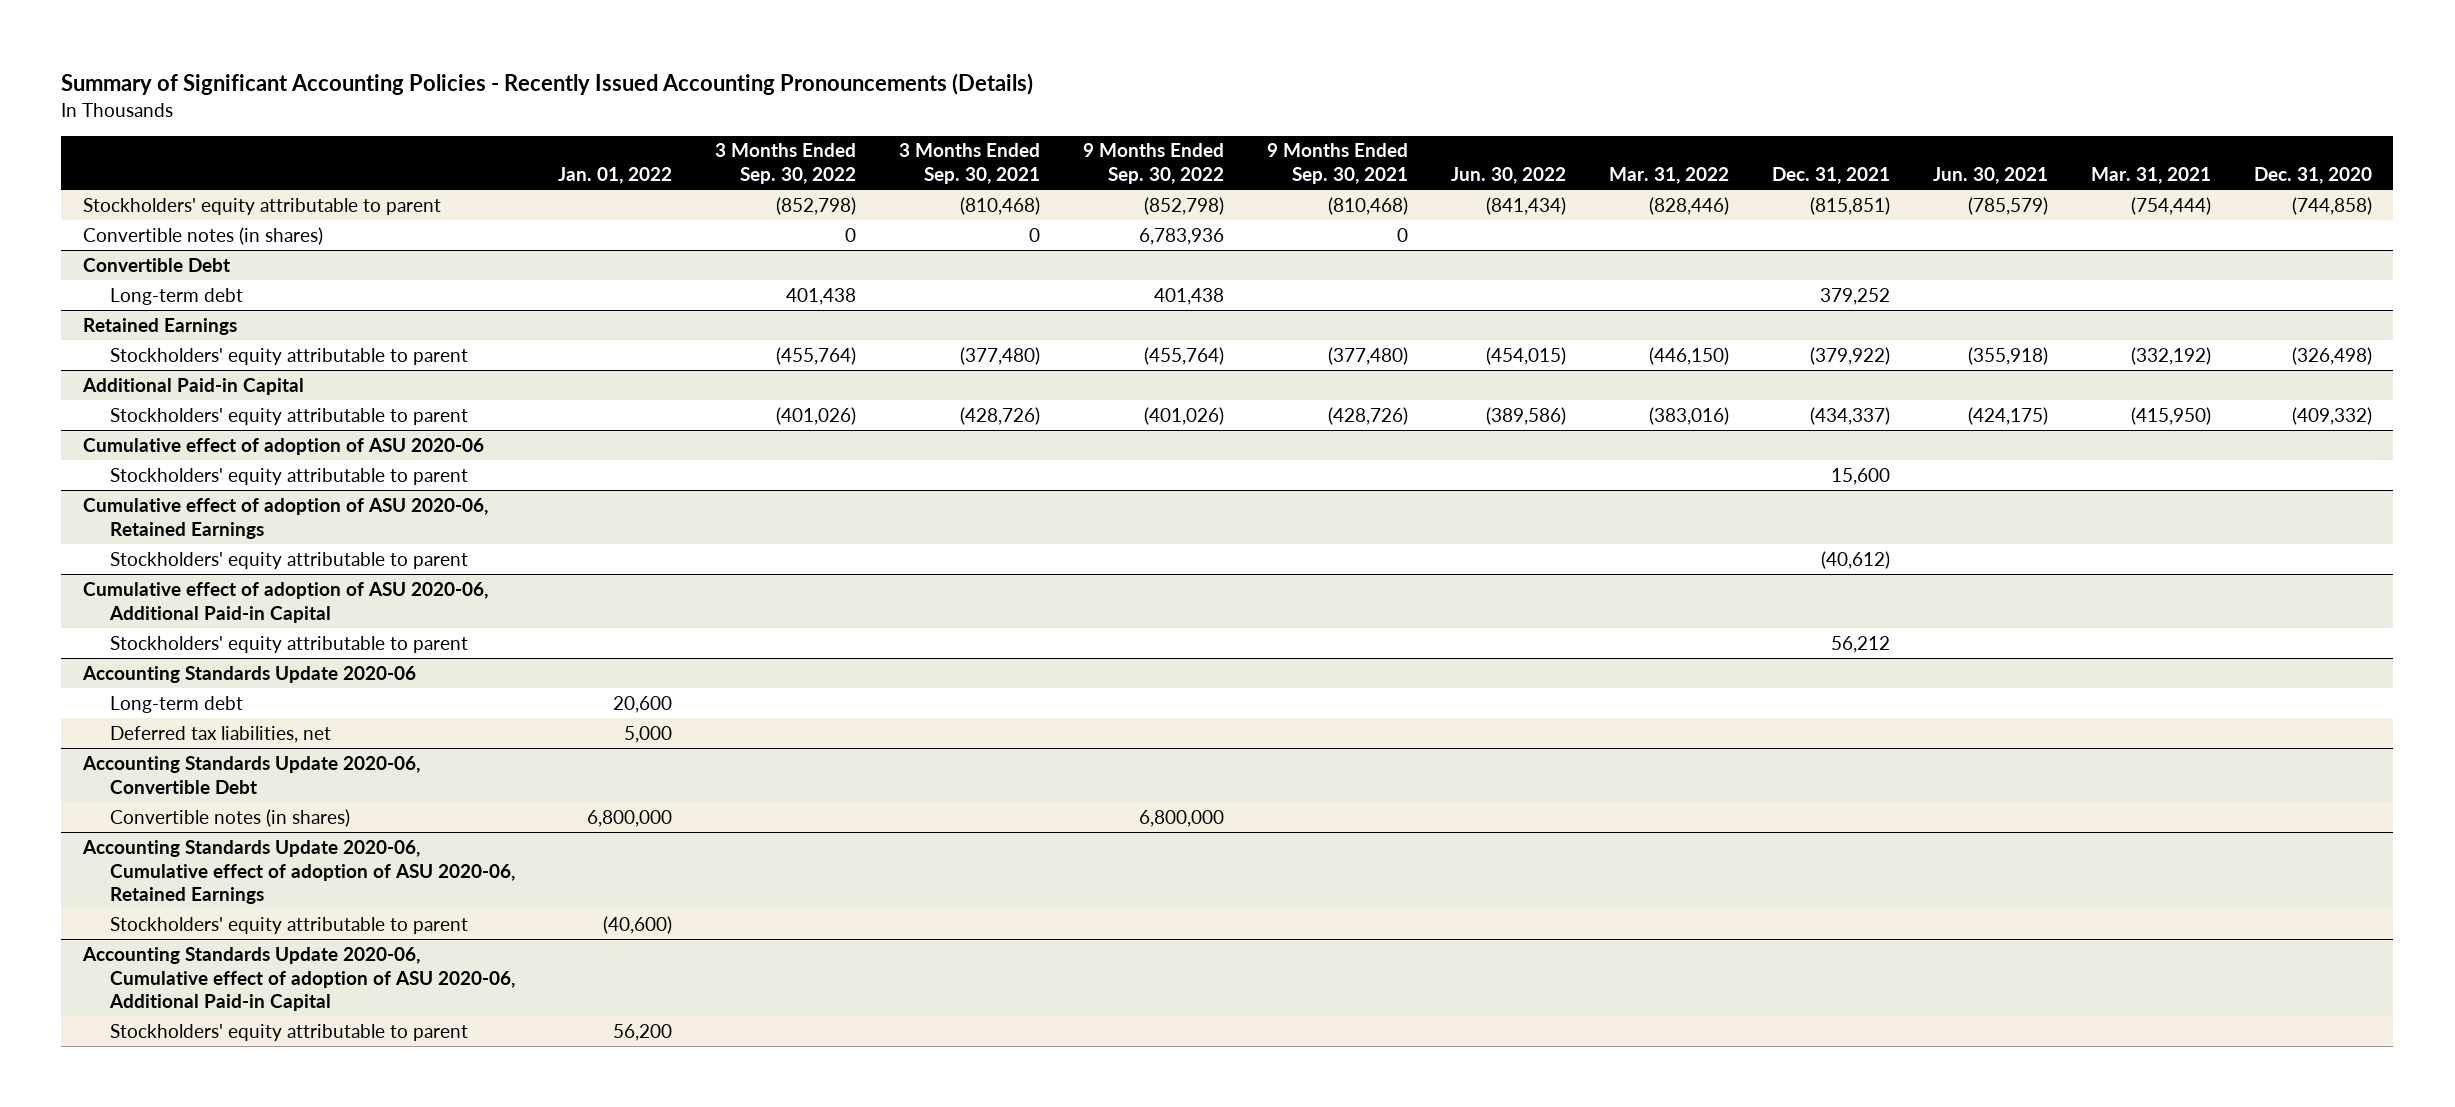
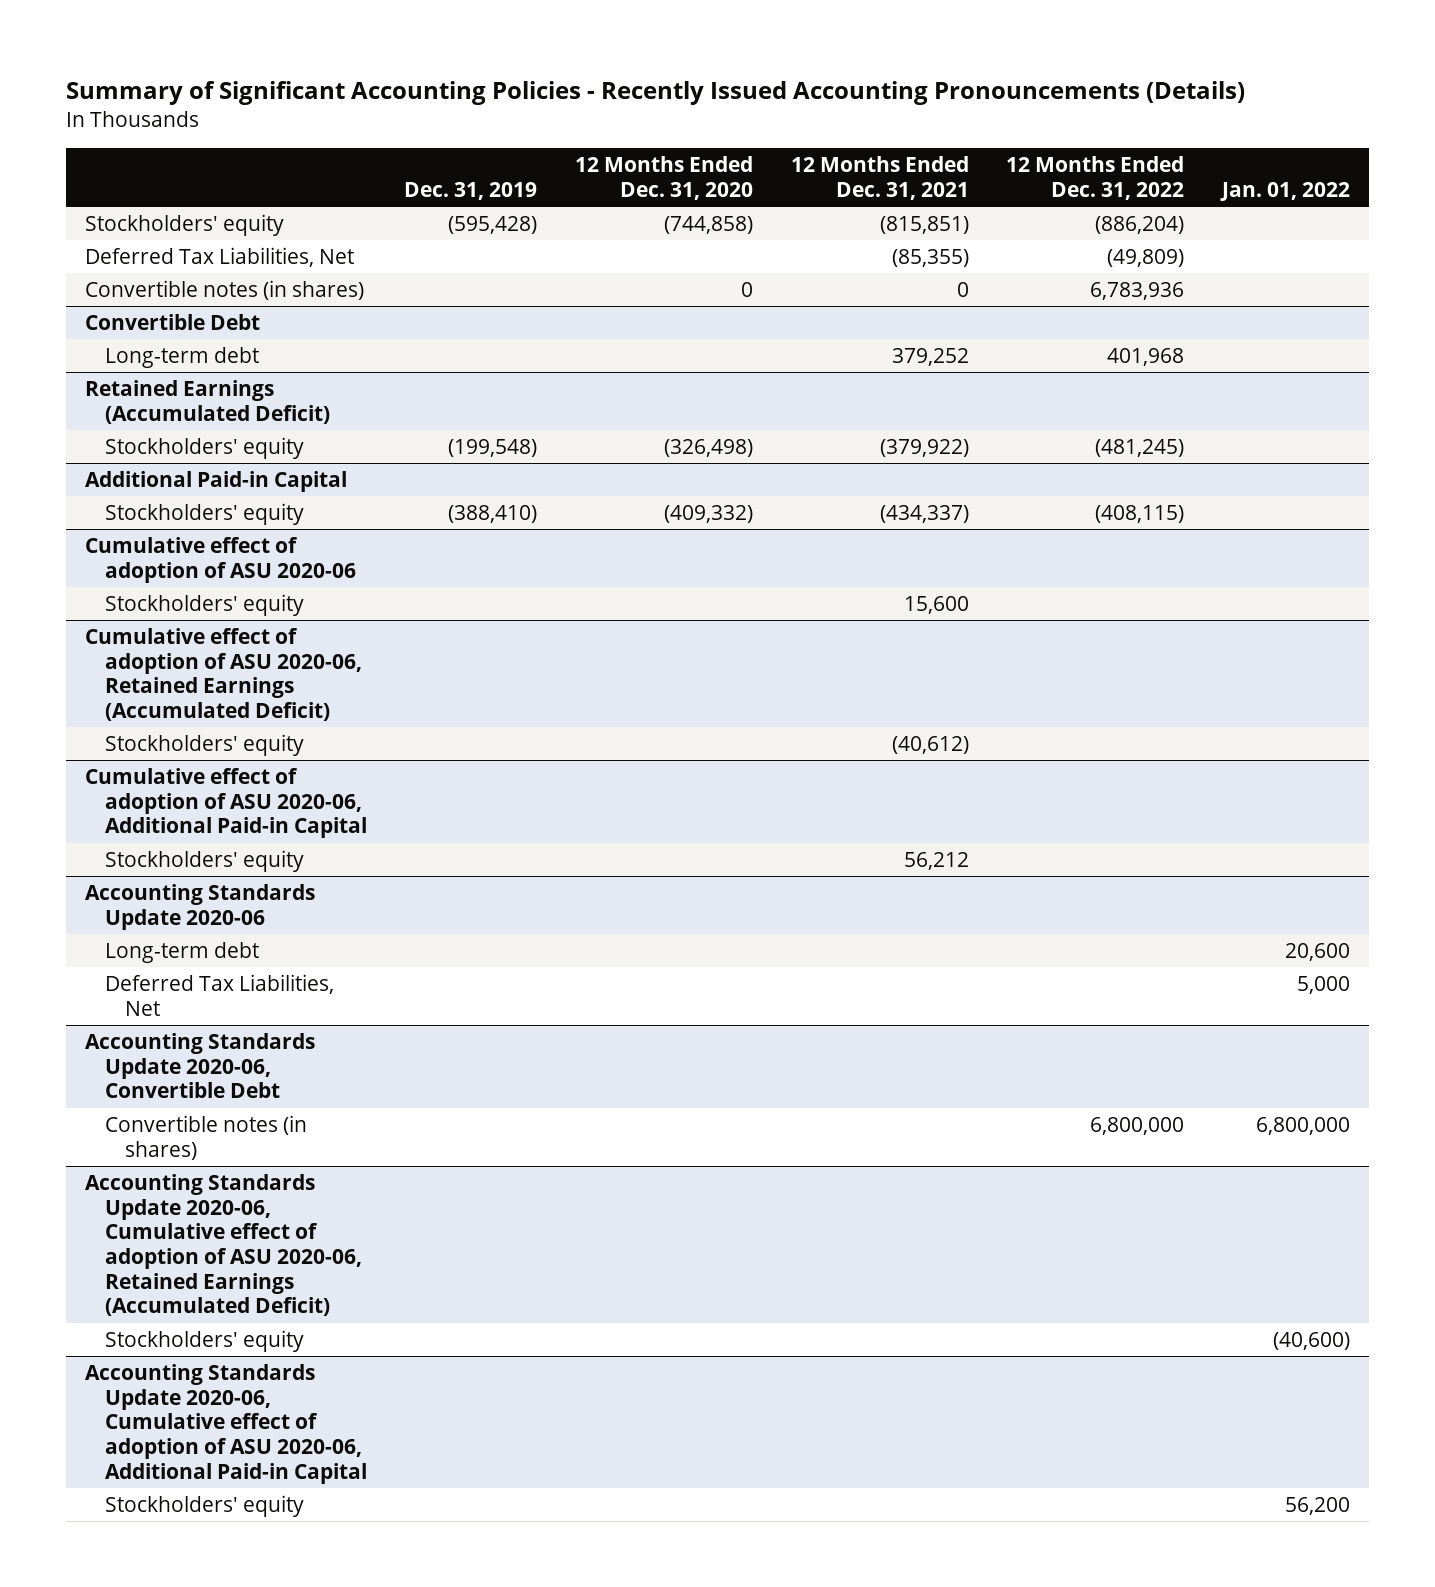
- | Jan. 01, 2022 | 3 Months Ended Sep. 30, 2022 | 3 Months Ended Sep. 30, 2021 | 9 Months Ended Sep. 30, 2022 | 9 Months Ended Sep. 30, 2021 | Jun. 30, 2022 | Mar. 31, 2022 | Dec. 31, 2021 | Jun. 30, 2021 | Mar. 31, 2021 | Dec. 31, 2020
+ | Dec. 31, 2019 | 12 Months Ended Dec. 31, 2020 | 12 Months Ended Dec. 31, 2021 | 12 Months Ended Dec. 31, 2022 | Jan. 01, 2022
- Stockholders' equity attributable to parent | | (852,798) | (810,468) | (852,798) | (810,468) | (841,434) | (828,446) | (815,851) | (785,579) | (754,444) | (744,858)
+ Stockholders' equity | (595,428) | (744,858) | (815,851) | (886,204) |
+ Deferred Tax Liabilities, Net | | | (85,355) | (49,809) |
- Retained Earnings
- Stockholders' equity attributable to parent | | (455,764) | (377,480) | (455,764) | (377,480) | (454,015) | (446,150) | (379,922) | (355,918) | (332,192) | (326,498)
+ Retained Earnings (Accumulated Deficit)
+ Stockholders' equity | (199,548) | (326,498) | (379,922) | (481,245) |
@ Additional Paid-in Capital
- Stockholders' equity attributable to parent | | (401,026) | (428,726) | (401,026) | (428,726) | (389,586) | (383,016) | (434,337) | (424,175) | (415,950) | (409,332)
+ Stockholders' equity | (388,410) | (409,332) | (434,337) | (408,115) |
@ Cumulative effect of adoption of ASU 2020-06
- Stockholders' equity attributable to parent | | | | | | | | 15,600 | | |
- Cumulative effect of adoption of ASU 2020-06, Retained Earnings
- Stockholders' equity attributable to parent | | | | | | | | (40,612) | | |
@ Cumulative effect of adoption of ASU 2020-06
+ Stockholders' equity | | | 15,600 | |
+ Cumulative effect of adoption of ASU 2020-06, Retained Earnings (Accumulated Deficit)
+ Stockholders' equity | | | (40,612) | |
@ Cumulative effect of adoption of ASU 2020-06, Additional Paid-in Capital
- Stockholders' equity attributable to parent | | | | | | | | 56,212 | | |
+ Stockholders' equity | | | 56,212 | |
@ Accounting Standards Update 2020-06
- Deferred tax liabilities, net | 5,000 | | | | | | | | | |
+ Deferred Tax Liabilities, Net | | | | | 5,000
- Accounting Standards Update 2020-06, Cumulative effect of adoption of ASU 2020-06, Retained Earnings
- Stockholders' equity attributable to parent | (40,600) | | | | | | | | | |
+ Accounting Standards Update 2020-06, Cumulative effect of adoption of ASU 2020-06, Retained Earnings (Accumulated Deficit)
+ Stockholders' equity | | | | | (40,600)
@ Accounting Standards Update 2020-06, Cumulative effect of adoption of ASU 2020-06, Additional Paid-in Capital
- Stockholders' equity attributable to parent | 56,200 | | | | | | | | | |
+ Stockholders' equity | | | | | 56,200

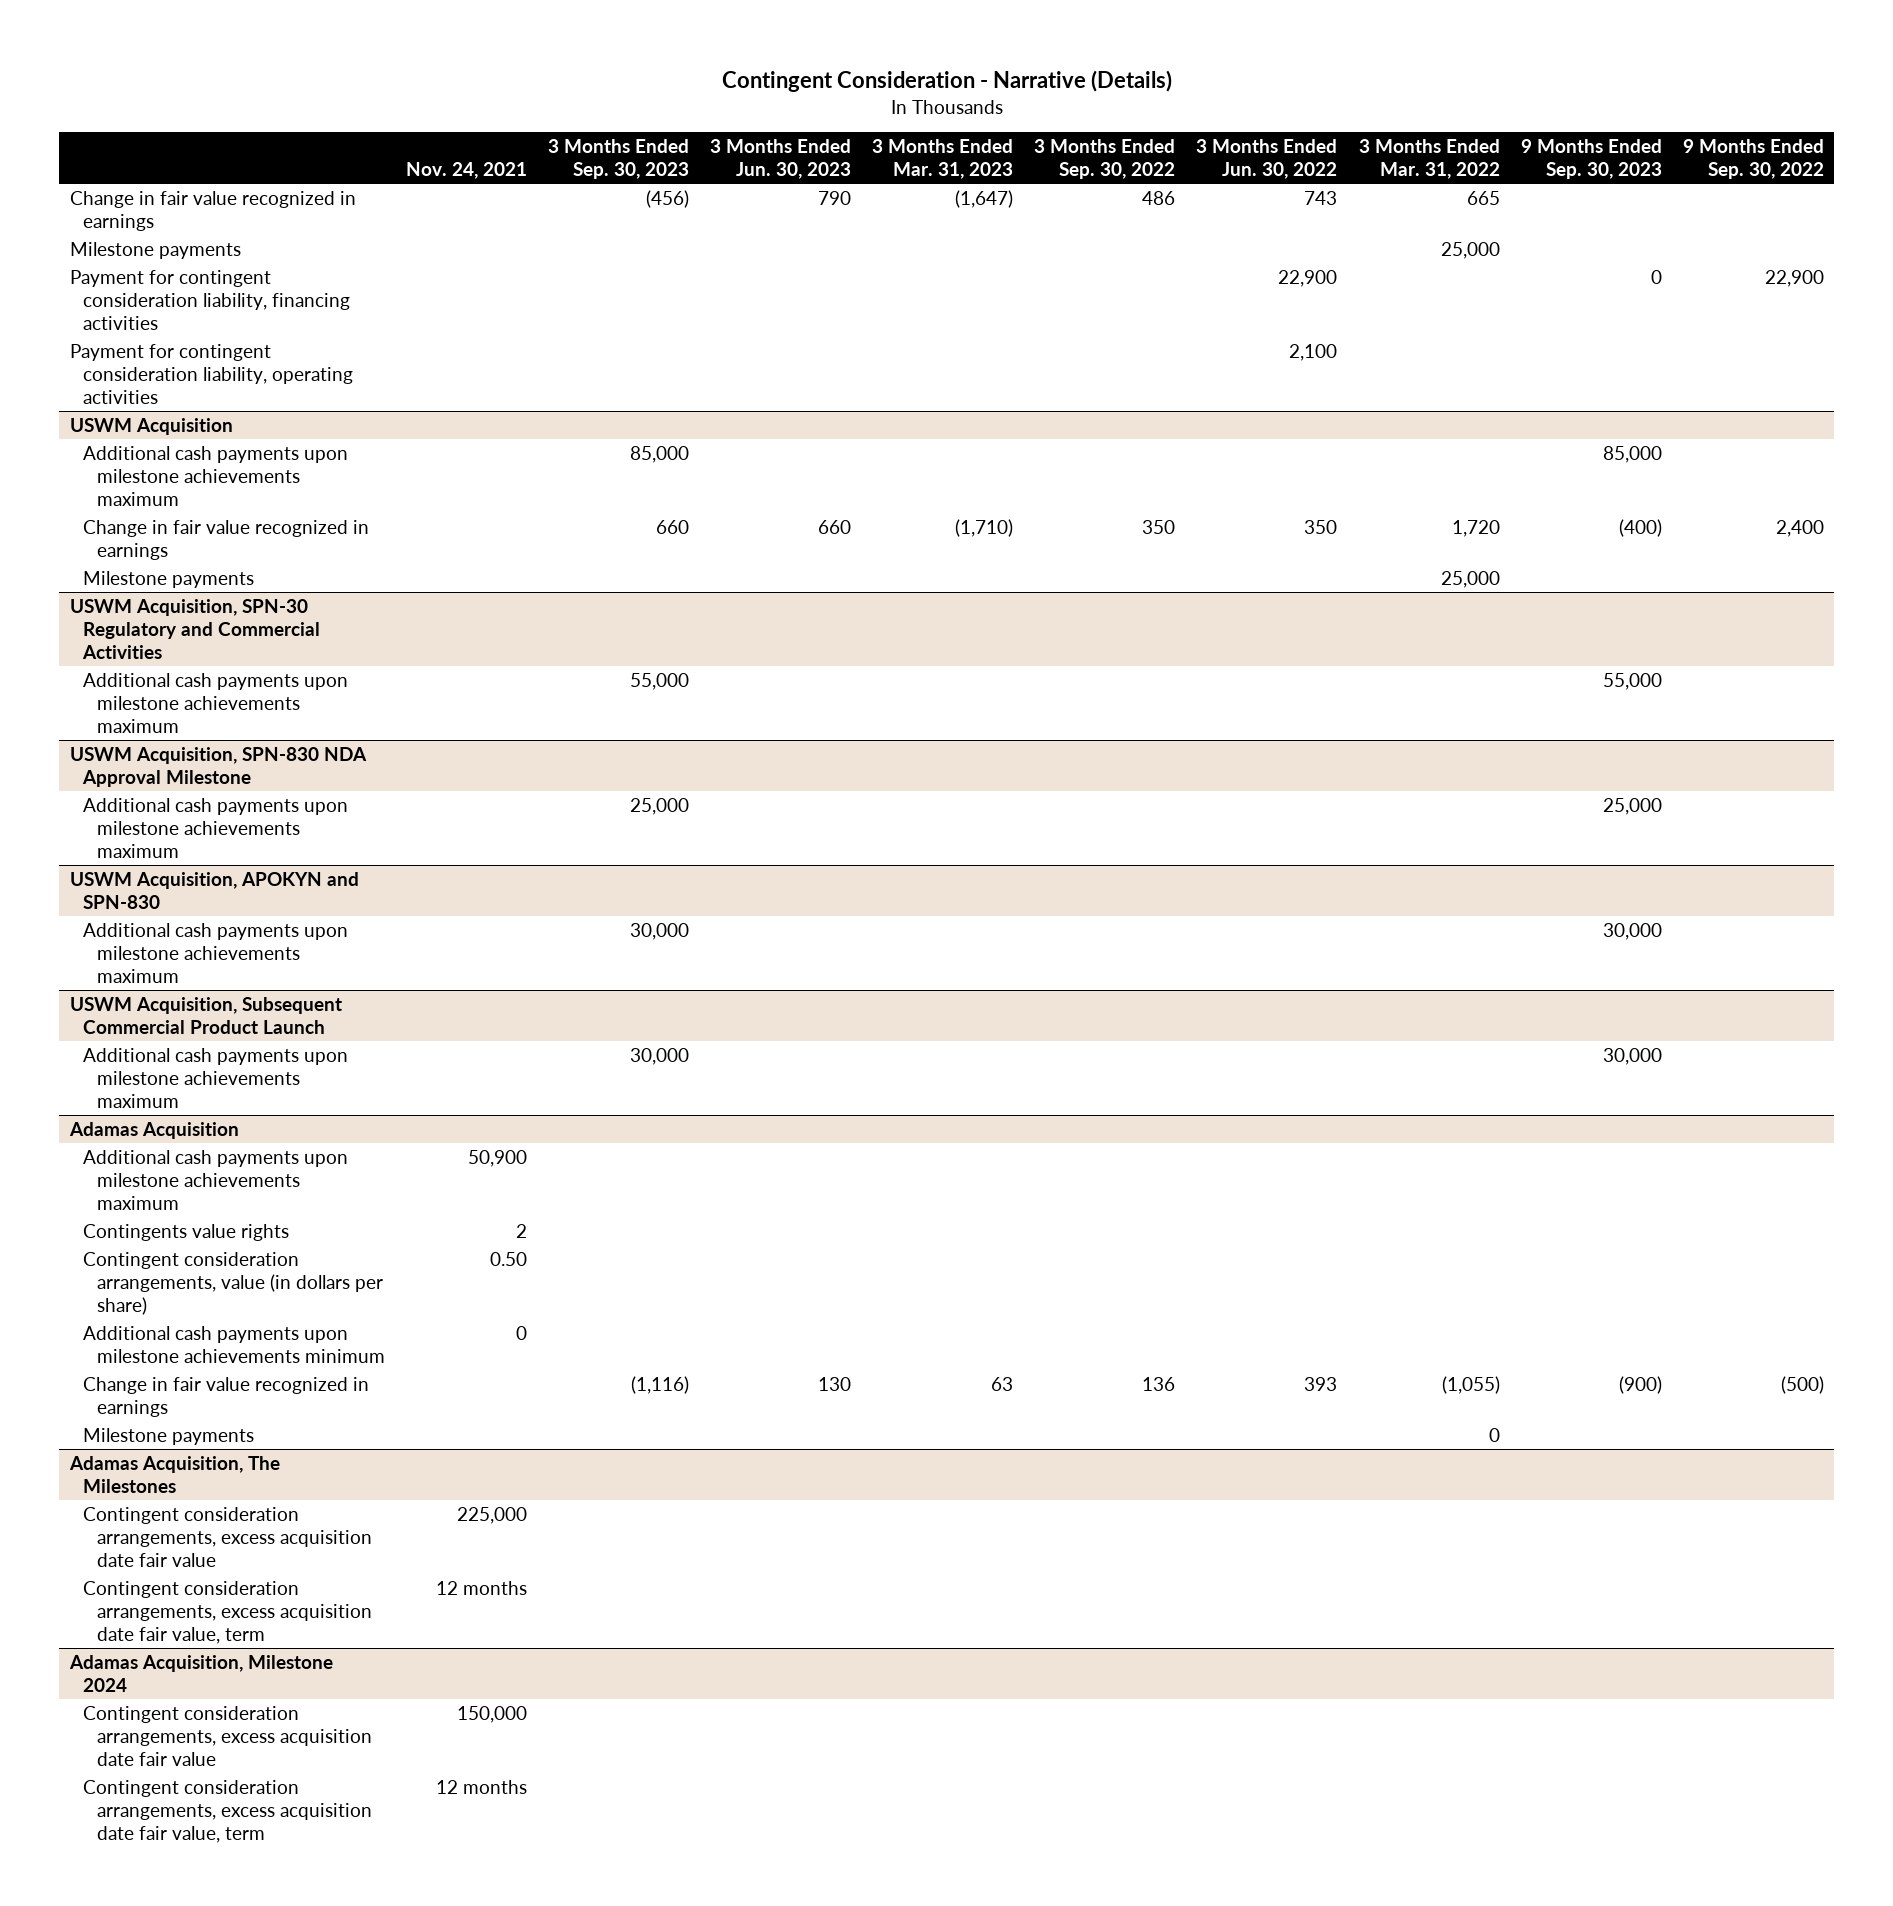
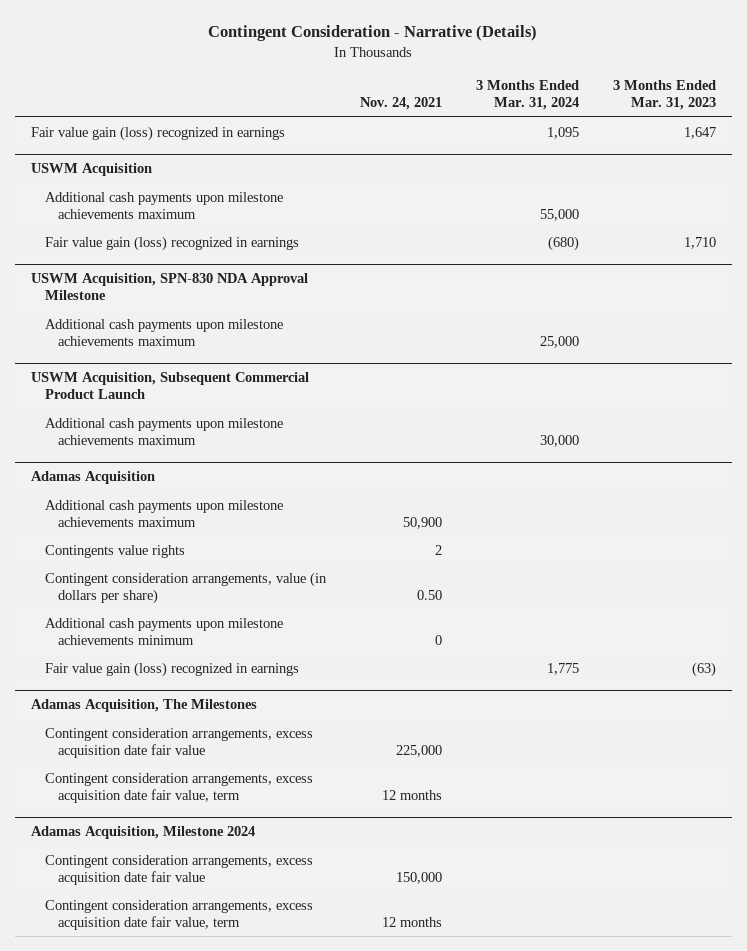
- | Nov. 24, 2021 | 3 Months Ended Sep. 30, 2023 | 3 Months Ended Jun. 30, 2023 | 3 Months Ended Mar. 31, 2023 | 3 Months Ended Sep. 30, 2022 | 3 Months Ended Jun. 30, 2022 | 3 Months Ended Mar. 31, 2022 | 9 Months Ended Sep. 30, 2023 | 9 Months Ended Sep. 30, 2022
+ | Nov. 24, 2021 | 3 Months Ended Mar. 31, 2024 | 3 Months Ended Mar. 31, 2023
- Change in fair value recognized in earnings | | (456) | 790 | (1,647) | 486 | 743 | 665 | |
- Milestone payments | | | | | | | 25,000 | |
- Payment for contingent consideration liability, financing activities | | | | | | 22,900 | | 0 | 22,900
- Payment for contingent consideration liability, operating activities | | | | | | 2,100 | | |
+ Fair value gain (loss) recognized in earnings | | 1,095 | 1,647
@ USWM Acquisition
- Change in fair value recognized in earnings | | 660 | 660 | (1,710) | 350 | 350 | 1,720 | (400) | 2,400
- Milestone payments | | | | | | | 25,000 | |
- USWM Acquisition, SPN-30 Regulatory and Commercial Activities
- Additional cash payments upon milestone achievements maximum | | 55,000 | | | | | | 55,000 |
@ USWM Acquisition
+ Fair value gain (loss) recognized in earnings | | (680) | 1,710
- USWM Acquisition, APOKYN and SPN-830
- Additional cash payments upon milestone achievements maximum | | 30,000 | | | | | | 30,000 |
@ Adamas Acquisition
- Change in fair value recognized in earnings | | (1,116) | 130 | 63 | 136 | 393 | (1,055) | (900) | (500)
- Milestone payments | | | | | | | 0 | |
+ Fair value gain (loss) recognized in earnings | | 1,775 | (63)

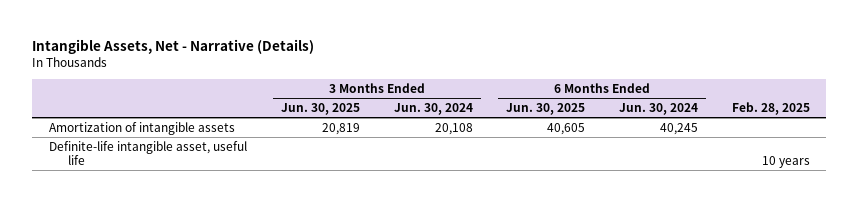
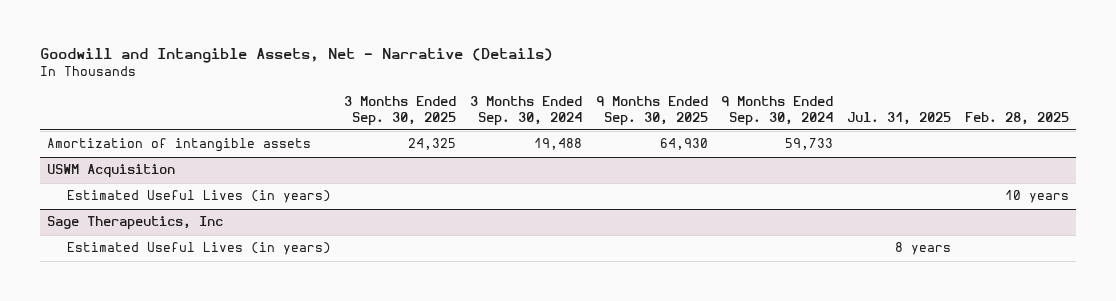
- Intangible Assets, Net - Narrative (Details)
+ Goodwill and Intangible Assets, Net - Narrative (Details)
- | 3 Months Ended Jun. 30, 2025 | 3 Months Ended Jun. 30, 2024 | 6 Months Ended Jun. 30, 2025 | 6 Months Ended Jun. 30, 2024 | Feb. 28, 2025
+ | 3 Months Ended Sep. 30, 2025 | 3 Months Ended Sep. 30, 2024 | 9 Months Ended Sep. 30, 2025 | 9 Months Ended Sep. 30, 2024 | Jul. 31, 2025 | Feb. 28, 2025
- Definite-life intangible asset, useful life | | | | | 10 years
+ USWM Acquisition
+ Estimated Useful Lives (in years) | | | | | | 10 years
+ Sage Therapeutics, Inc
+ Estimated Useful Lives (in years) | | | | | 8 years |

